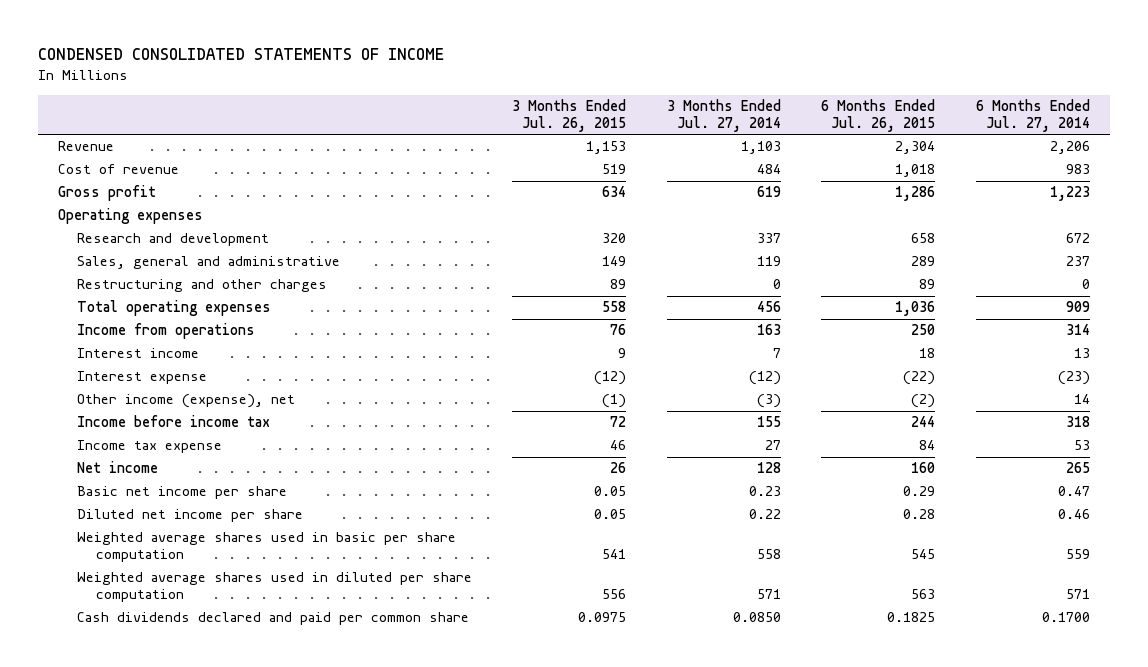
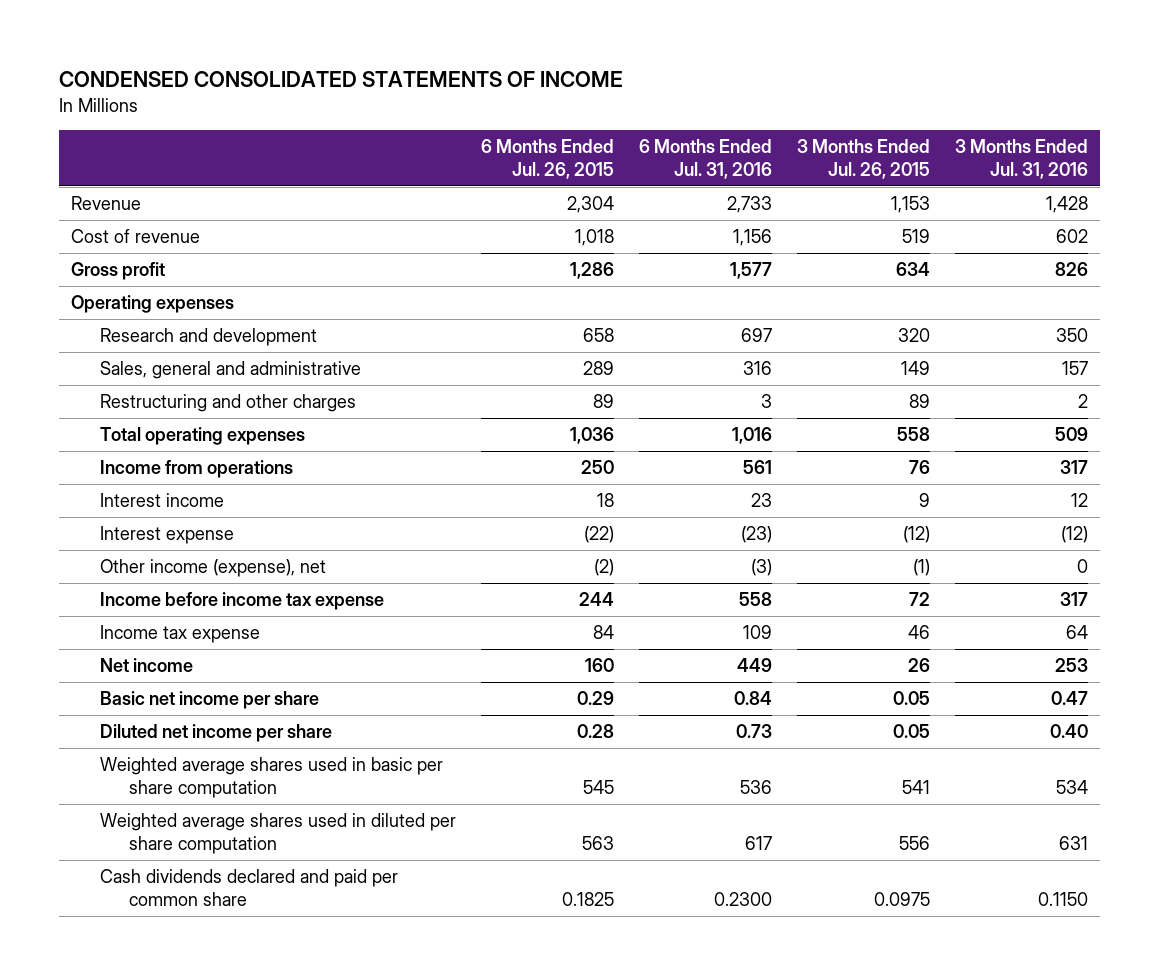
- | 3 Months Ended Jul. 26, 2015 | 3 Months Ended Jul. 27, 2014 | 6 Months Ended Jul. 26, 2015 | 6 Months Ended Jul. 27, 2014
+ | 6 Months Ended Jul. 26, 2015 | 6 Months Ended Jul. 31, 2016 | 3 Months Ended Jul. 26, 2015 | 3 Months Ended Jul. 31, 2016
- Income before income tax | 72 | 155 | 244 | 318
+ Income before income tax expense | 244 | 558 | 72 | 317

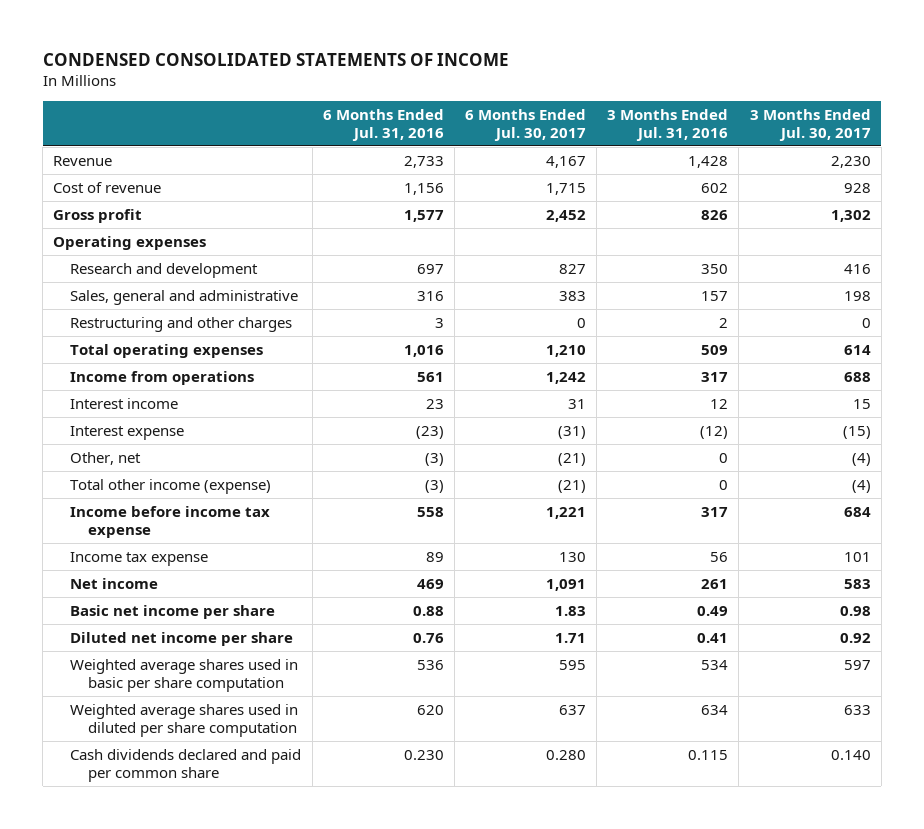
- | 6 Months Ended Jul. 26, 2015 | 6 Months Ended Jul. 31, 2016 | 3 Months Ended Jul. 26, 2015 | 3 Months Ended Jul. 31, 2016
+ | 6 Months Ended Jul. 31, 2016 | 6 Months Ended Jul. 30, 2017 | 3 Months Ended Jul. 31, 2016 | 3 Months Ended Jul. 30, 2017
- Other income (expense), net | (2) | (3) | (1) | 0
+ Other, net | (3) | (21) | 0 | (4)
+ Total other income (expense) | (3) | (21) | 0 | (4)
- Income tax expense | 84 | 109 | 46 | 64
- Net income | 160 | 449 | 26 | 253
- Basic net income per share | 0.29 | 0.84 | 0.05 | 0.47
- Diluted net income per share | 0.28 | 0.73 | 0.05 | 0.40
+ Income tax expense | 89 | 130 | 56 | 101
+ Net income | 469 | 1,091 | 261 | 583
+ Basic net income per share | 0.88 | 1.83 | 0.49 | 0.98
+ Diluted net income per share | 0.76 | 1.71 | 0.41 | 0.92
- Weighted average shares used in diluted per share computation | 563 | 617 | 556 | 631
- Cash dividends declared and paid per common share | 0.1825 | 0.2300 | 0.0975 | 0.1150
+ Weighted average shares used in diluted per share computation | 620 | 637 | 634 | 633
+ Cash dividends declared and paid per common share | 0.230 | 0.280 | 0.115 | 0.140

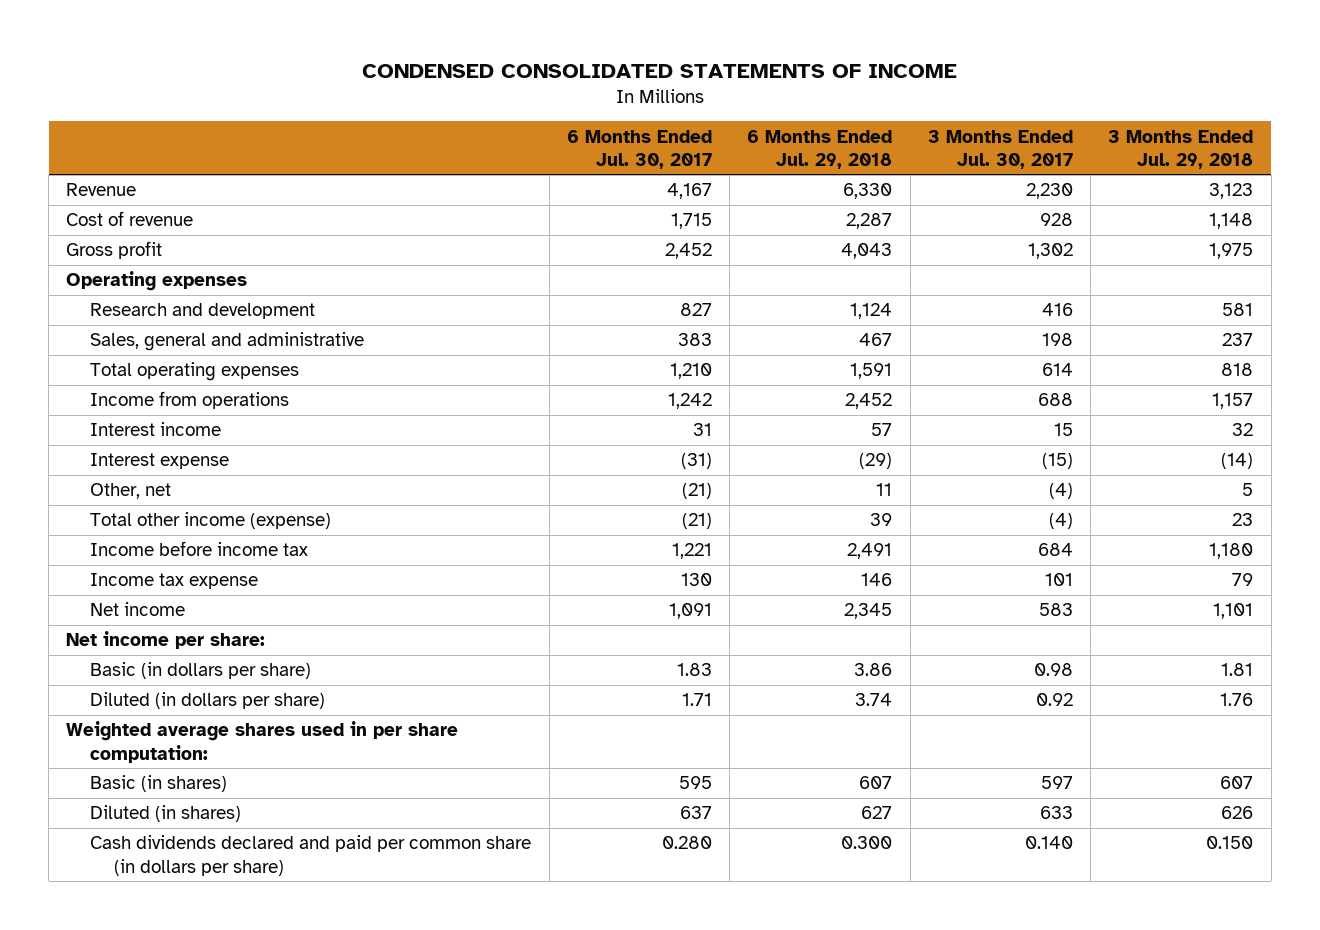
- | 6 Months Ended Jul. 31, 2016 | 6 Months Ended Jul. 30, 2017 | 3 Months Ended Jul. 31, 2016 | 3 Months Ended Jul. 30, 2017
+ | 6 Months Ended Jul. 30, 2017 | 6 Months Ended Jul. 29, 2018 | 3 Months Ended Jul. 30, 2017 | 3 Months Ended Jul. 29, 2018
- Restructuring and other charges | 3 | 0 | 2 | 0
- Income before income tax expense | 558 | 1,221 | 317 | 684
+ Income before income tax | 1,221 | 2,491 | 684 | 1,180
- Basic net income per share | 0.88 | 1.83 | 0.49 | 0.98
- Diluted net income per share | 0.76 | 1.71 | 0.41 | 0.92
- Weighted average shares used in basic per share computation | 536 | 595 | 534 | 597
- Weighted average shares used in diluted per share computation | 620 | 637 | 634 | 633
- Cash dividends declared and paid per common share | 0.230 | 0.280 | 0.115 | 0.140
+ Net income per share:
+ Basic (in dollars per share) | 1.83 | 3.86 | 0.98 | 1.81
+ Diluted (in dollars per share) | 1.71 | 3.74 | 0.92 | 1.76
+ Weighted average shares used in per share computation:
+ Basic (in shares) | 595 | 607 | 597 | 607
+ Diluted (in shares) | 637 | 627 | 633 | 626
+ Cash dividends declared and paid per common share (in dollars per share) | 0.280 | 0.300 | 0.140 | 0.150

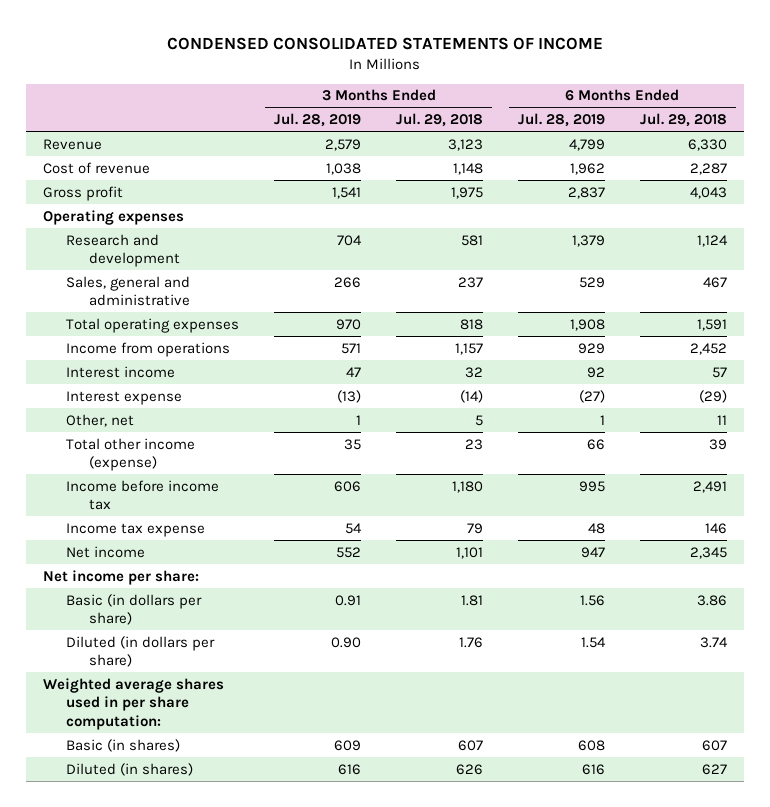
- | 6 Months Ended Jul. 30, 2017 | 6 Months Ended Jul. 29, 2018 | 3 Months Ended Jul. 30, 2017 | 3 Months Ended Jul. 29, 2018
+ | 3 Months Ended Jul. 28, 2019 | 3 Months Ended Jul. 29, 2018 | 6 Months Ended Jul. 28, 2019 | 6 Months Ended Jul. 29, 2018
- Cash dividends declared and paid per common share (in dollars per share) | 0.280 | 0.300 | 0.140 | 0.150

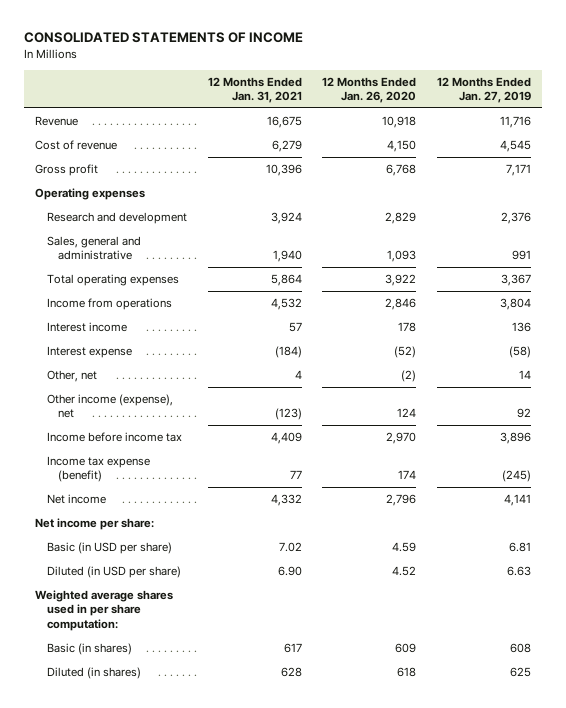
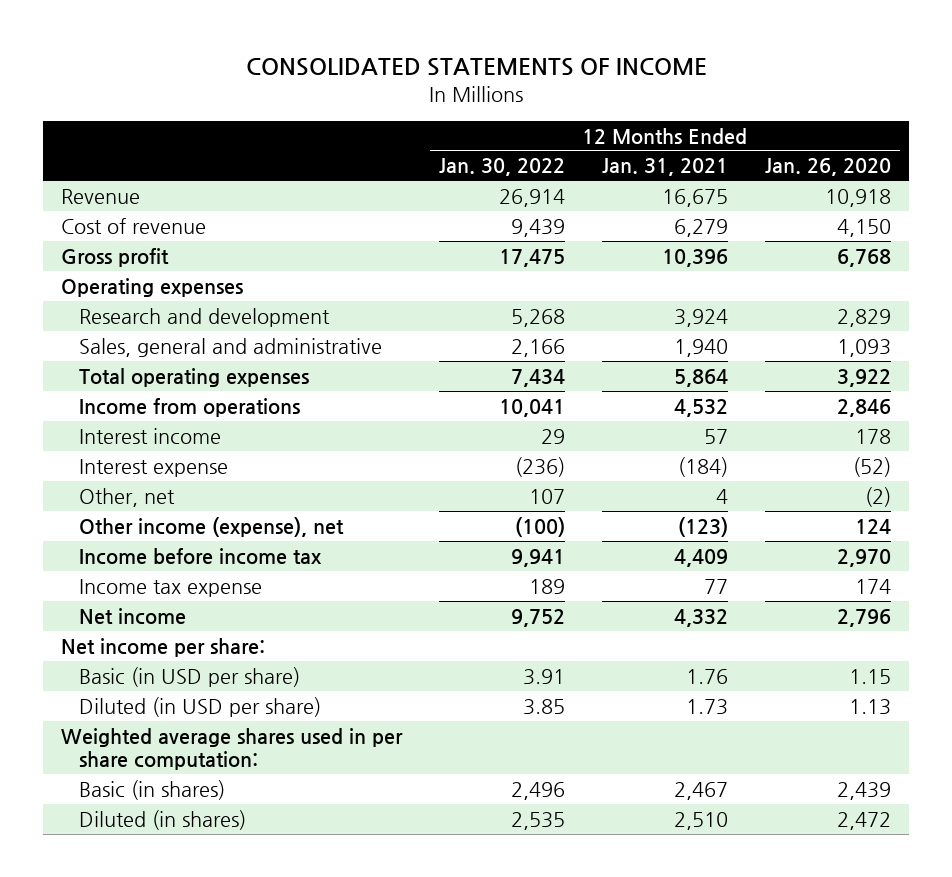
- | 12 Months Ended Jan. 31, 2021 | 12 Months Ended Jan. 26, 2020 | 12 Months Ended Jan. 27, 2019
+ | 12 Months Ended Jan. 30, 2022 | 12 Months Ended Jan. 31, 2021 | 12 Months Ended Jan. 26, 2020
- Income tax expense (benefit) | 77 | 174 | (245)
+ Income tax expense | 189 | 77 | 174
- Basic (in USD per share) | 7.02 | 4.59 | 6.81
- Diluted (in USD per share) | 6.90 | 4.52 | 6.63
+ Basic (in USD per share) | 3.91 | 1.76 | 1.15
+ Diluted (in USD per share) | 3.85 | 1.73 | 1.13
- Basic (in shares) | 617 | 609 | 608
- Diluted (in shares) | 628 | 618 | 625
+ Basic (in shares) | 2,496 | 2,467 | 2,439
+ Diluted (in shares) | 2,535 | 2,510 | 2,472

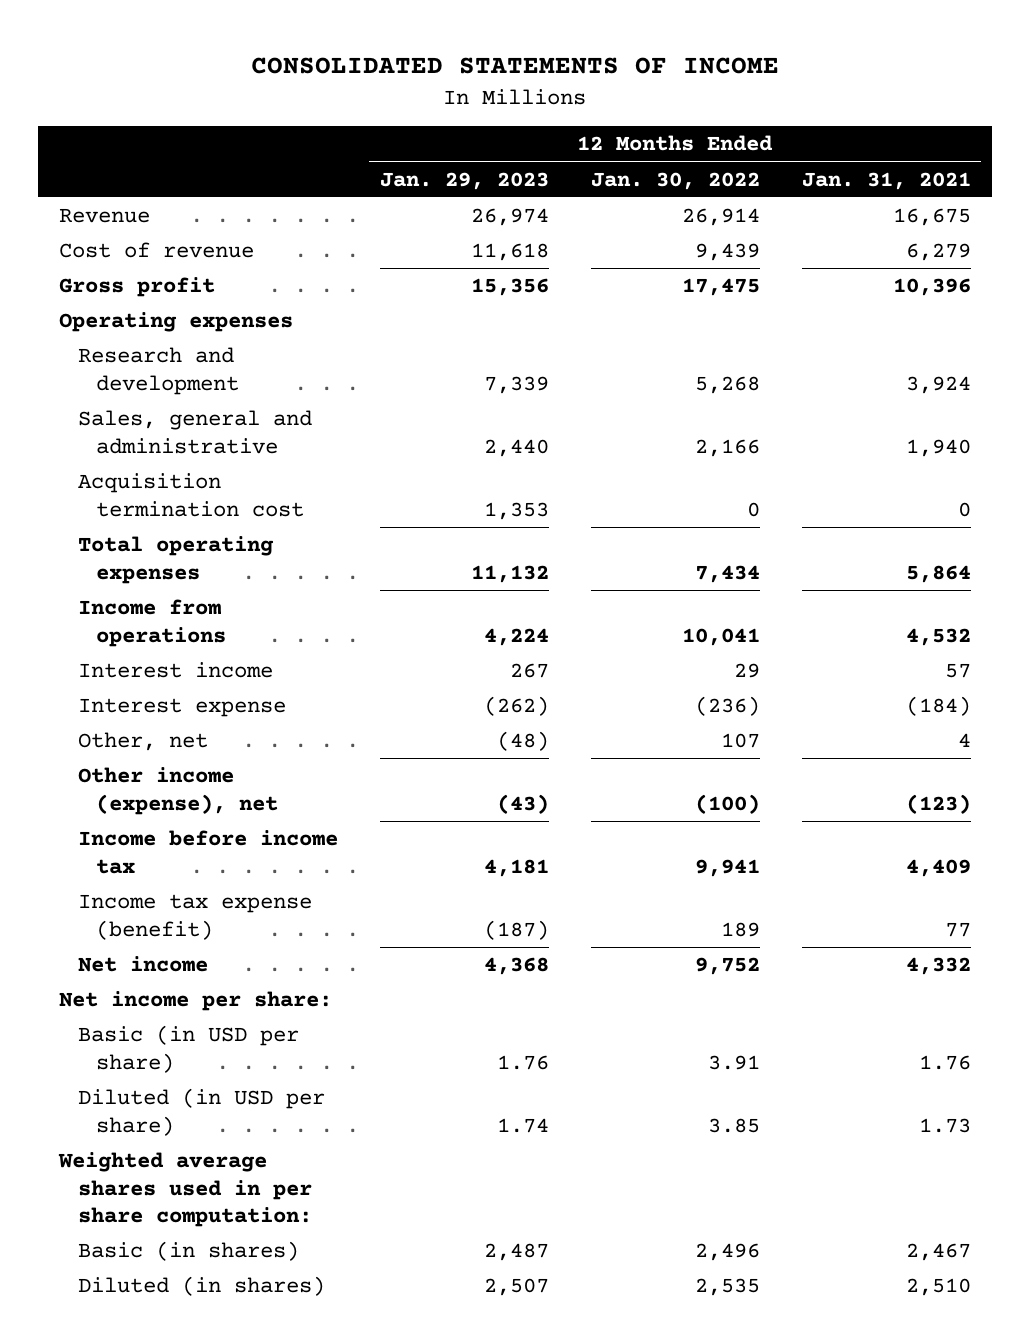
- | 12 Months Ended Jan. 30, 2022 | 12 Months Ended Jan. 31, 2021 | 12 Months Ended Jan. 26, 2020
+ | 12 Months Ended Jan. 29, 2023 | 12 Months Ended Jan. 30, 2022 | 12 Months Ended Jan. 31, 2021
+ Acquisition termination cost | 1,353 | 0 | 0
- Income tax expense | 189 | 77 | 174
+ Income tax expense (benefit) | (187) | 189 | 77

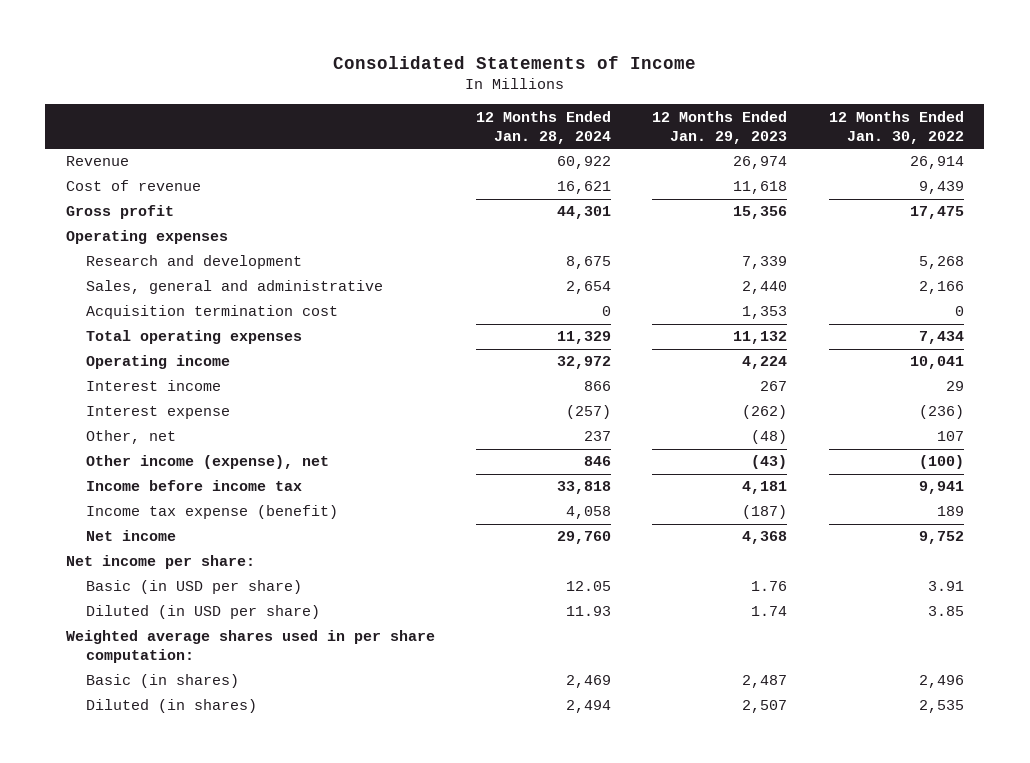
- CONSOLIDATED STATEMENTS OF INCOME
+ Consolidated Statements of Income
- | 12 Months Ended Jan. 29, 2023 | 12 Months Ended Jan. 30, 2022 | 12 Months Ended Jan. 31, 2021
+ | 12 Months Ended Jan. 28, 2024 | 12 Months Ended Jan. 29, 2023 | 12 Months Ended Jan. 30, 2022
- Income from operations | 4,224 | 10,041 | 4,532
+ Operating income | 32,972 | 4,224 | 10,041

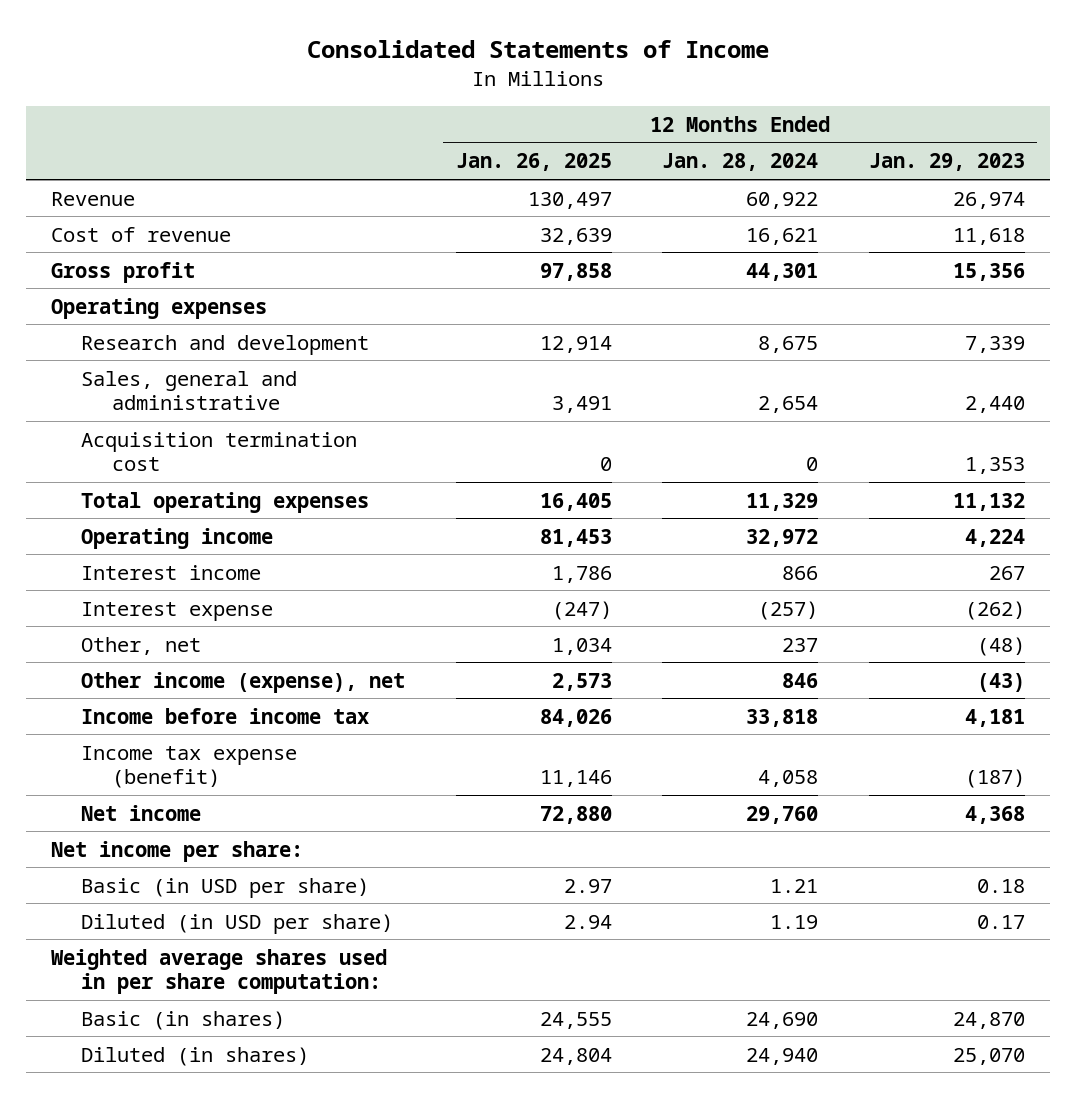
- | 12 Months Ended Jan. 28, 2024 | 12 Months Ended Jan. 29, 2023 | 12 Months Ended Jan. 30, 2022
+ | 12 Months Ended Jan. 26, 2025 | 12 Months Ended Jan. 28, 2024 | 12 Months Ended Jan. 29, 2023
- Basic (in USD per share) | 12.05 | 1.76 | 3.91
- Diluted (in USD per share) | 11.93 | 1.74 | 3.85
+ Basic (in USD per share) | 2.97 | 1.21 | 0.18
+ Diluted (in USD per share) | 2.94 | 1.19 | 0.17
- Basic (in shares) | 2,469 | 2,487 | 2,496
- Diluted (in shares) | 2,494 | 2,507 | 2,535
+ Basic (in shares) | 24,555 | 24,690 | 24,870
+ Diluted (in shares) | 24,804 | 24,940 | 25,070

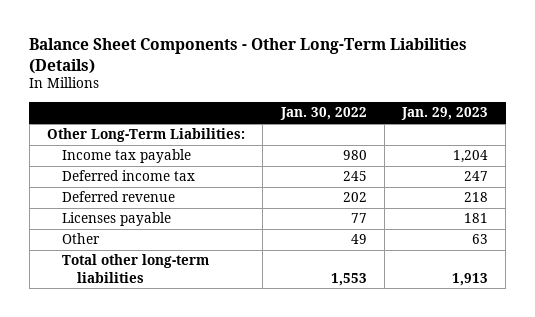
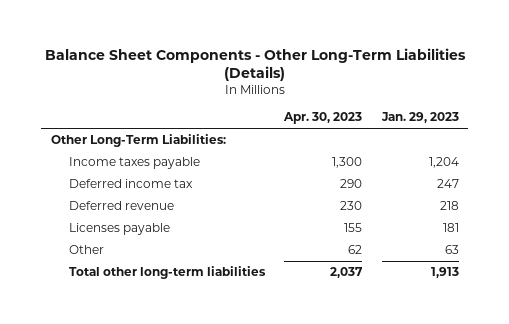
- | Jan. 30, 2022 | Jan. 29, 2023
+ | Apr. 30, 2023 | Jan. 29, 2023
- Income tax payable | 980 | 1,204
+ Income taxes payable | 1,300 | 1,204

